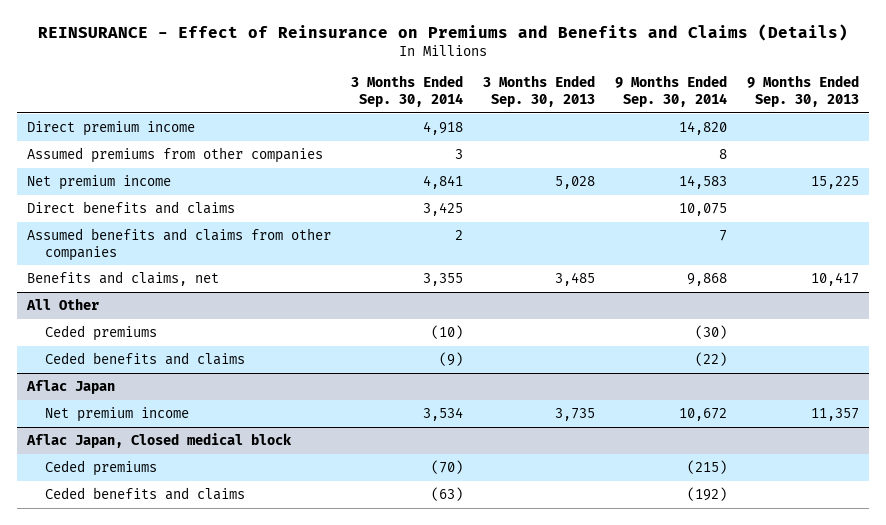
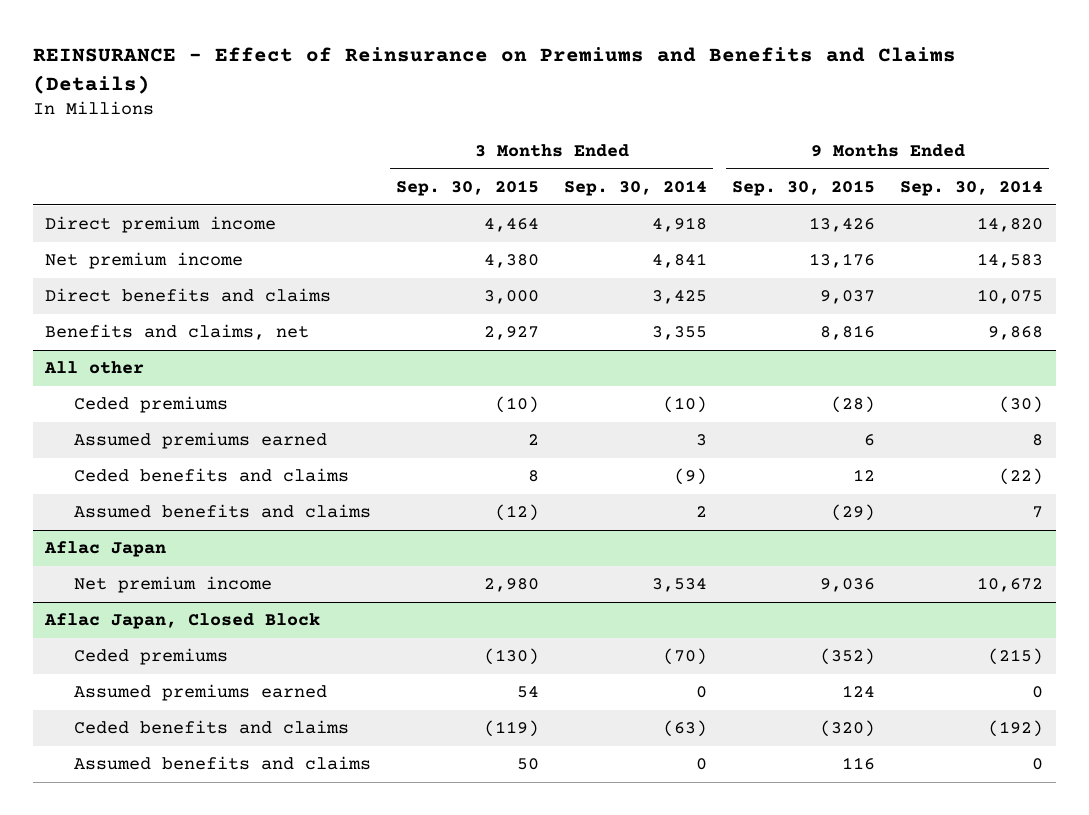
- | 3 Months Ended Sep. 30, 2014 | 3 Months Ended Sep. 30, 2013 | 9 Months Ended Sep. 30, 2014 | 9 Months Ended Sep. 30, 2013
+ | 3 Months Ended Sep. 30, 2015 | 3 Months Ended Sep. 30, 2014 | 9 Months Ended Sep. 30, 2015 | 9 Months Ended Sep. 30, 2014
- Assumed premiums from other companies | 3 | | 8 |
- Assumed benefits and claims from other companies | 2 | | 7 |
- All Other
+ All other
+ Assumed premiums earned | 2 | 3 | 6 | 8
+ Assumed benefits and claims | (12) | 2 | (29) | 7
- Aflac Japan, Closed medical block
+ Aflac Japan, Closed Block
+ Assumed premiums earned | 54 | 0 | 124 | 0
+ Assumed benefits and claims | 50 | 0 | 116 | 0

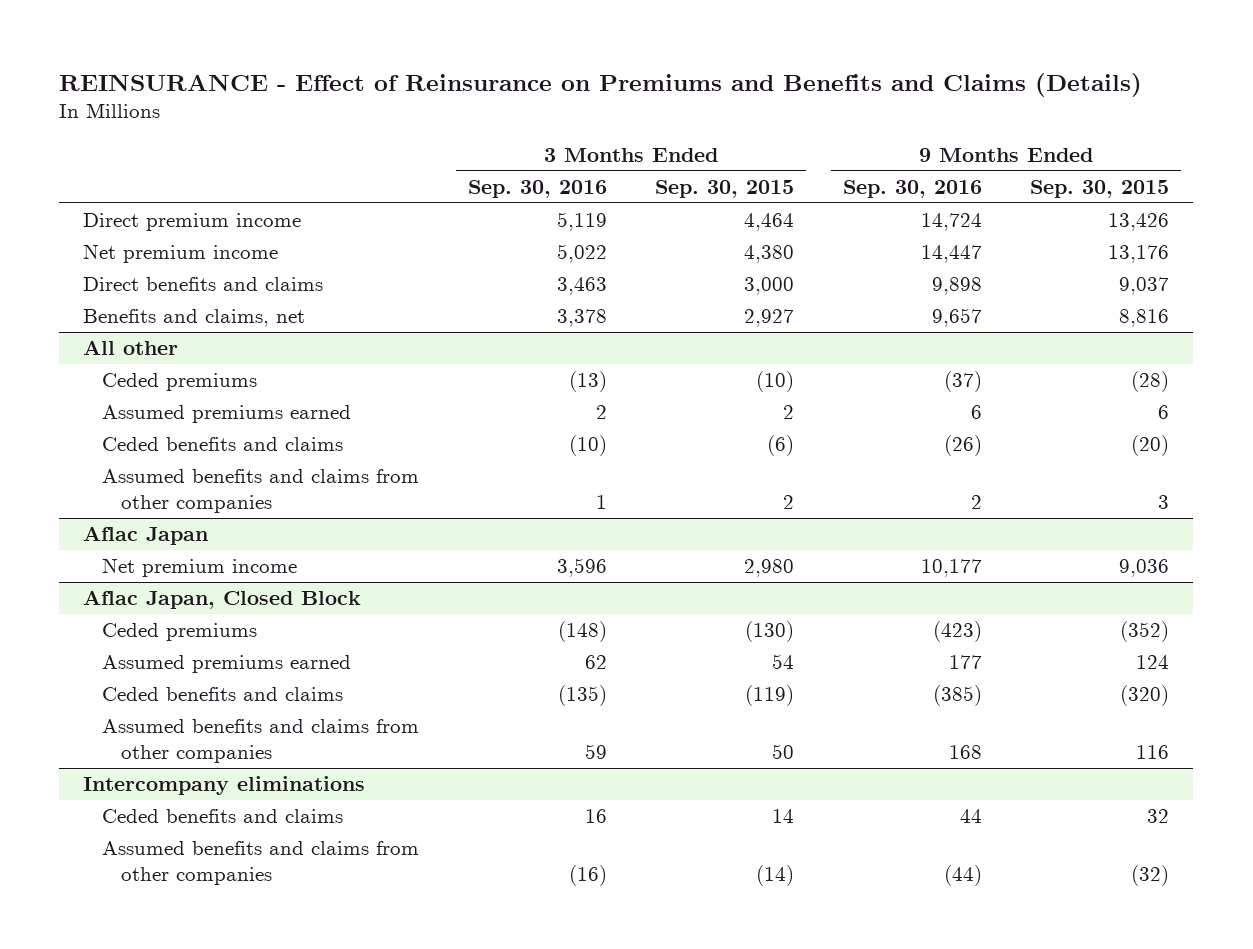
- | 3 Months Ended Sep. 30, 2015 | 3 Months Ended Sep. 30, 2014 | 9 Months Ended Sep. 30, 2015 | 9 Months Ended Sep. 30, 2014
+ | 3 Months Ended Sep. 30, 2016 | 3 Months Ended Sep. 30, 2015 | 9 Months Ended Sep. 30, 2016 | 9 Months Ended Sep. 30, 2015
@ All other
- Ceded benefits and claims | 8 | (9) | 12 | (22)
- Assumed benefits and claims | (12) | 2 | (29) | 7
+ Ceded benefits and claims | (10) | (6) | (26) | (20)
+ Assumed benefits and claims from other companies | 1 | 2 | 2 | 3
@ Aflac Japan, Closed Block
- Assumed benefits and claims | 50 | 0 | 116 | 0
+ Assumed benefits and claims from other companies | 59 | 50 | 168 | 116
+ Intercompany eliminations
+ Ceded benefits and claims | 16 | 14 | 44 | 32
+ Assumed benefits and claims from other companies | (16) | (14) | (44) | (32)

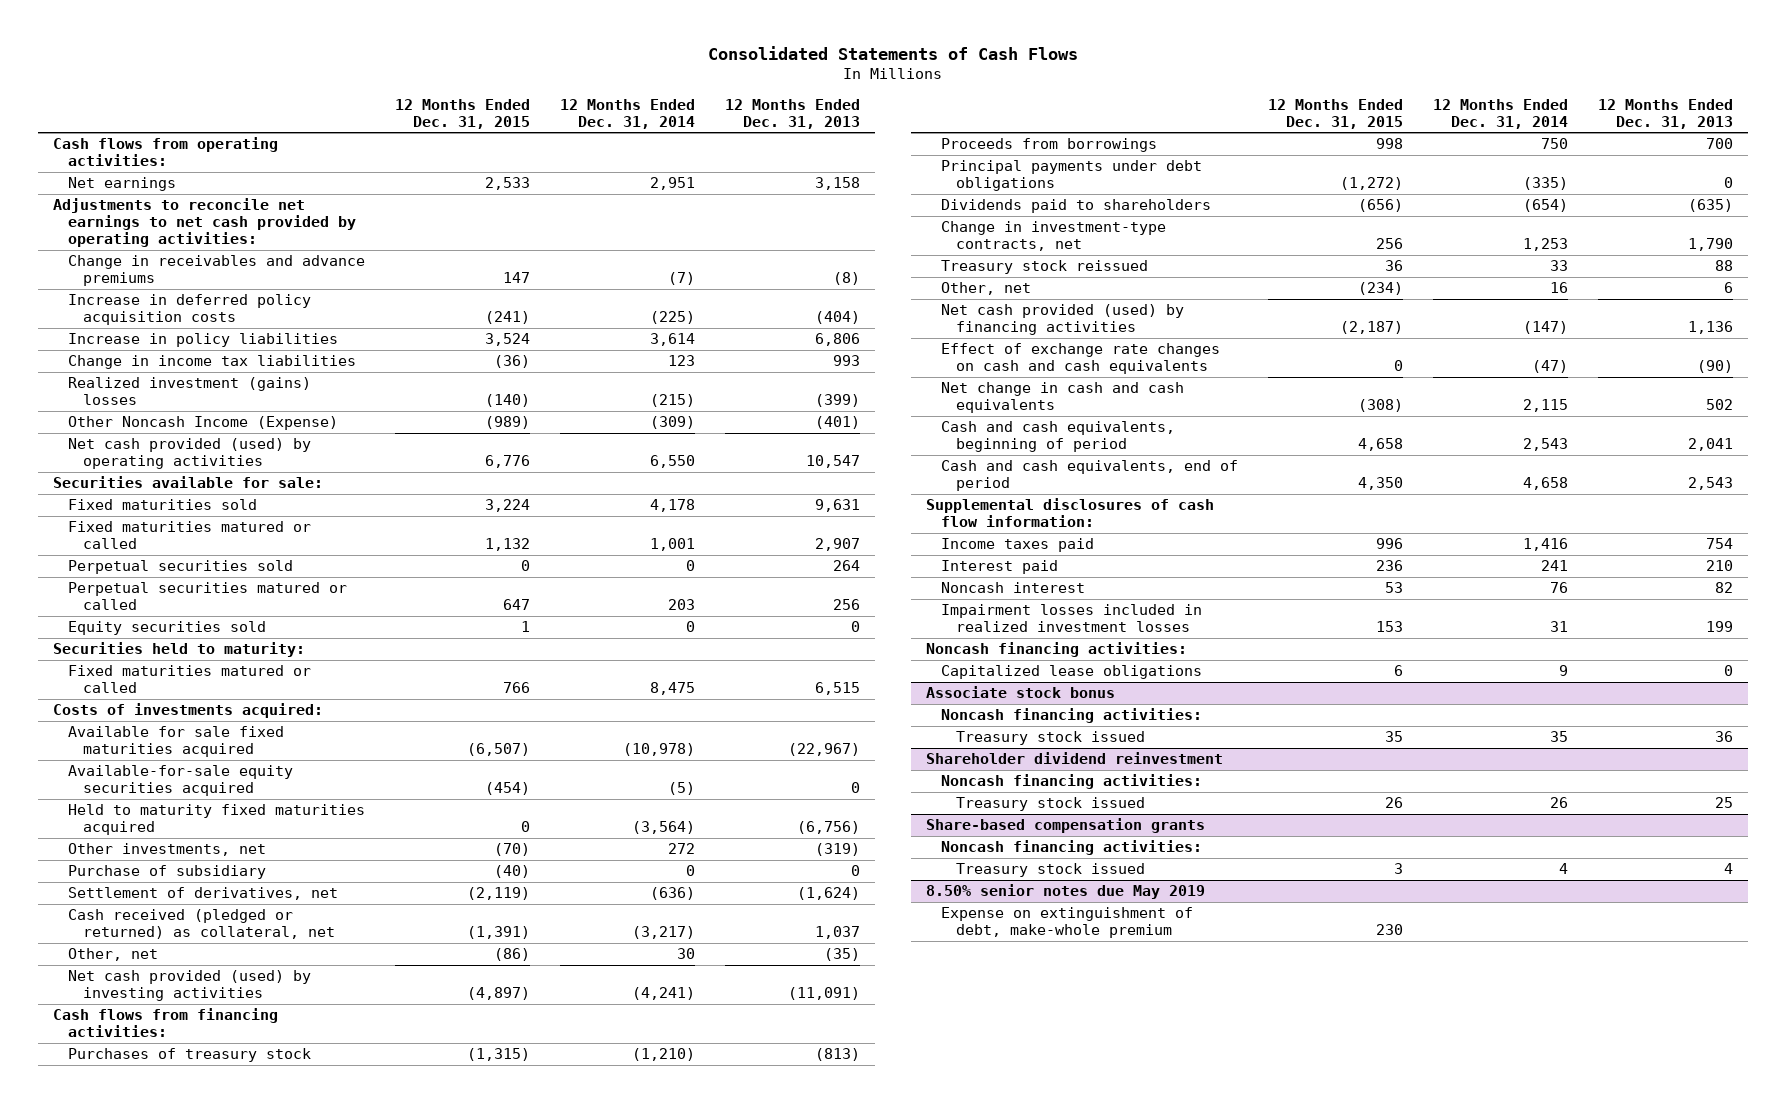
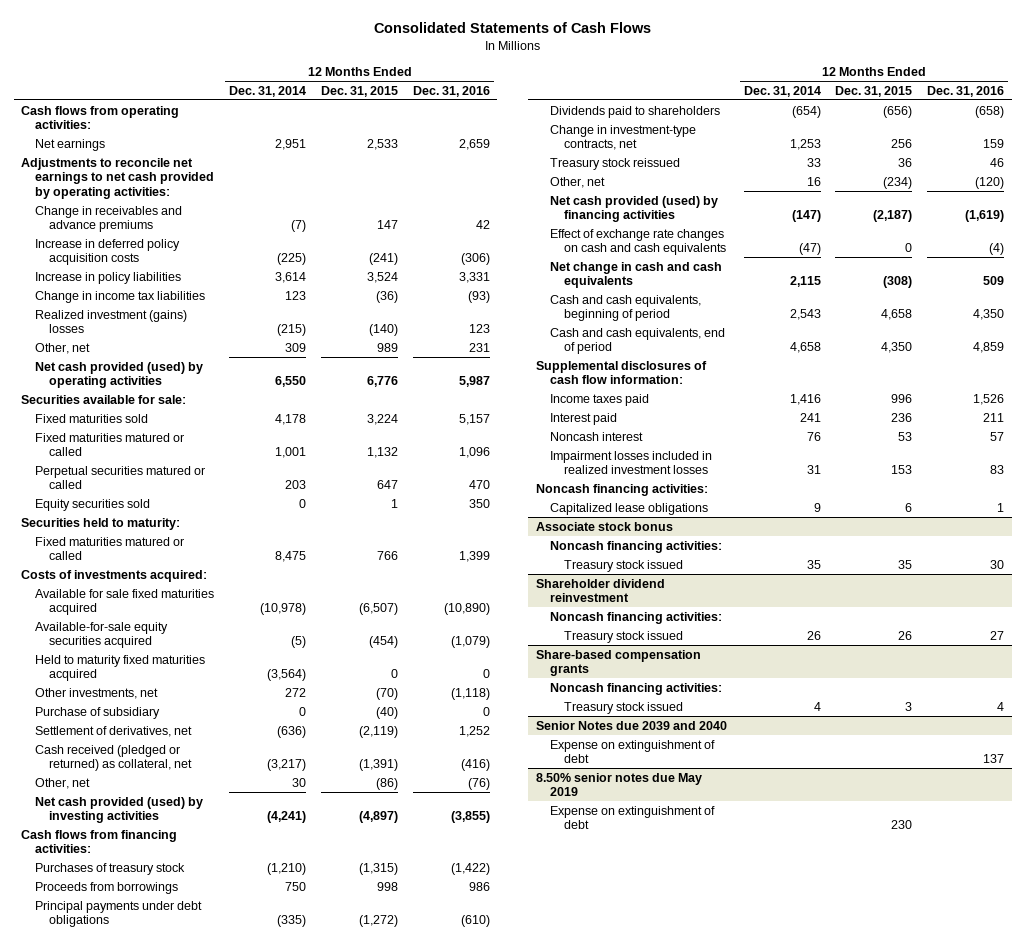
- | 12 Months Ended Dec. 31, 2015 | 12 Months Ended Dec. 31, 2014 | 12 Months Ended Dec. 31, 2013
+ | 12 Months Ended Dec. 31, 2014 | 12 Months Ended Dec. 31, 2015 | 12 Months Ended Dec. 31, 2016
- Other Noncash Income (Expense) | (989) | (309) | (401)
+ Other, net | 309 | 989 | 231
- Perpetual securities sold | 0 | 0 | 264
+ Senior Notes due 2039 and 2040
+ Expense on extinguishment of debt | | | 137
@ 8.50% senior notes due May 2019
- Expense on extinguishment of debt, make-whole premium | 230 | |
+ Expense on extinguishment of debt | | 230 |

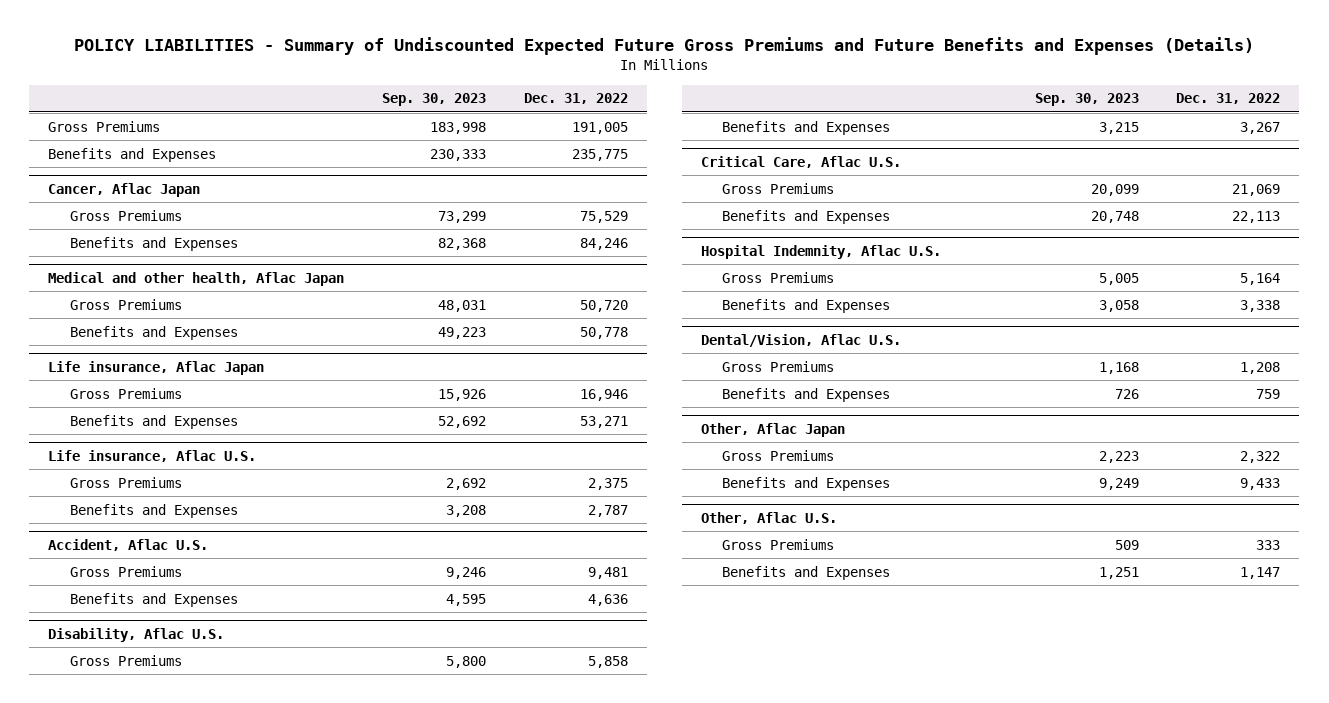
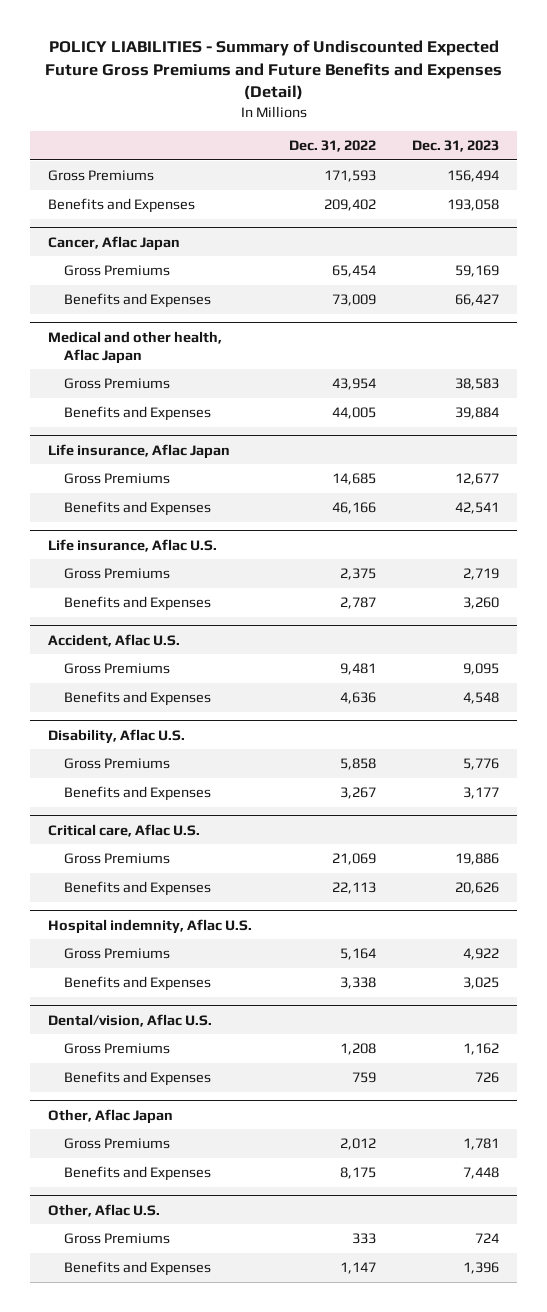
- POLICY LIABILITIES - Summary of Undiscounted Expected Future Gross Premiums and Future Benefits and Expenses (Details)
+ POLICY LIABILITIES - Summary of Undiscounted Expected Future Gross Premiums and Future Benefits and Expenses (Detail)
- | Sep. 30, 2023 | Dec. 31, 2022
+ | Dec. 31, 2022 | Dec. 31, 2023
- Gross Premiums | 183,998 | 191,005
- Benefits and Expenses | 230,333 | 235,775
+ Gross Premiums | 171,593 | 156,494
+ Benefits and Expenses | 209,402 | 193,058
@ Cancer, Aflac Japan
- Gross Premiums | 73,299 | 75,529
- Benefits and Expenses | 82,368 | 84,246
+ Gross Premiums | 65,454 | 59,169
+ Benefits and Expenses | 73,009 | 66,427
@ Medical and other health, Aflac Japan
- Gross Premiums | 48,031 | 50,720
- Benefits and Expenses | 49,223 | 50,778
+ Gross Premiums | 43,954 | 38,583
+ Benefits and Expenses | 44,005 | 39,884
@ Life insurance, Aflac Japan
- Gross Premiums | 15,926 | 16,946
- Benefits and Expenses | 52,692 | 53,271
+ Gross Premiums | 14,685 | 12,677
+ Benefits and Expenses | 46,166 | 42,541
- Critical Care, Aflac U.S.
+ Critical care, Aflac U.S.
- Hospital Indemnity, Aflac U.S.
+ Hospital indemnity, Aflac U.S.
- Dental/Vision, Aflac U.S.
+ Dental/vision, Aflac U.S.
@ Other, Aflac Japan
- Gross Premiums | 2,223 | 2,322
- Benefits and Expenses | 9,249 | 9,433
+ Gross Premiums | 2,012 | 1,781
+ Benefits and Expenses | 8,175 | 7,448

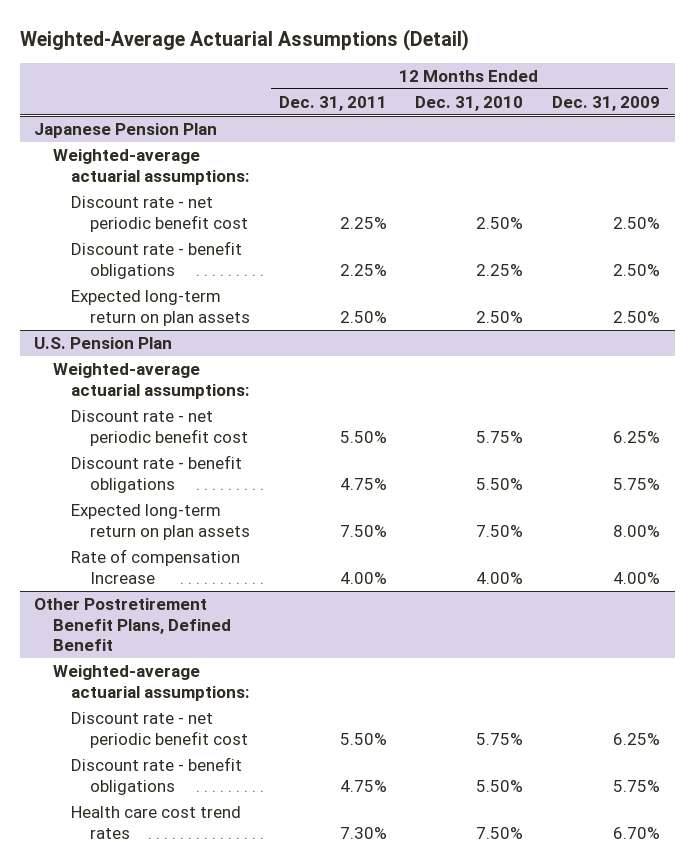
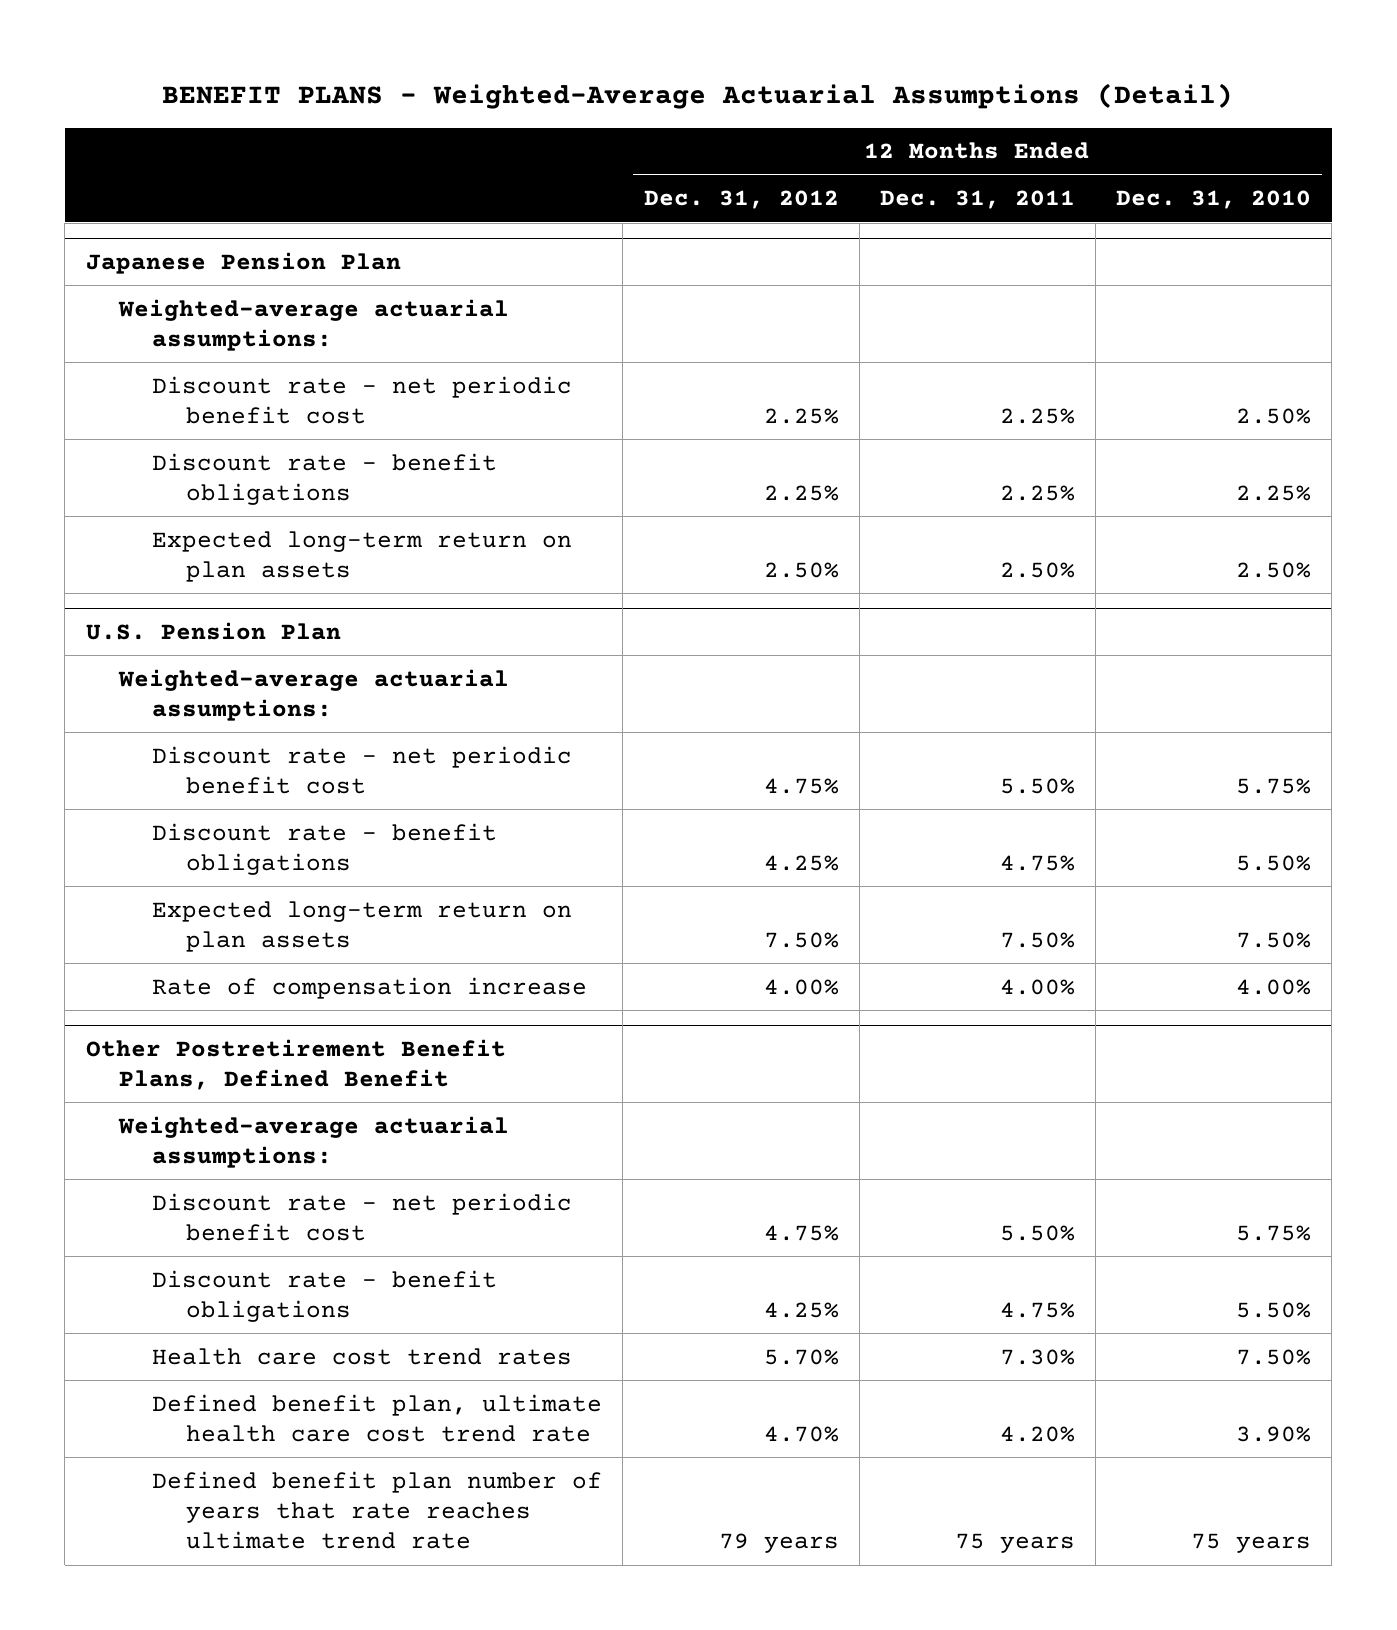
- Weighted-Average Actuarial Assumptions (Detail)
+ BENEFIT PLANS - Weighted-Average Actuarial Assumptions (Detail)
- | 12 Months Ended Dec. 31, 2011 | 12 Months Ended Dec. 31, 2010 | 12 Months Ended Dec. 31, 2009
+ | 12 Months Ended Dec. 31, 2012 | 12 Months Ended Dec. 31, 2011 | 12 Months Ended Dec. 31, 2010
@ U.S. Pension Plan
- Rate of compensation Increase | 4.00% | 4.00% | 4.00%
+ Rate of compensation increase | 4.00% | 4.00% | 4.00%
@ Other Postretirement Benefit Plans, Defined Benefit
+ Defined benefit plan, ultimate health care cost trend rate | 4.70% | 4.20% | 3.90%
+ Defined benefit plan number of years that rate reaches ultimate trend rate | 79 years | 75 years | 75 years

